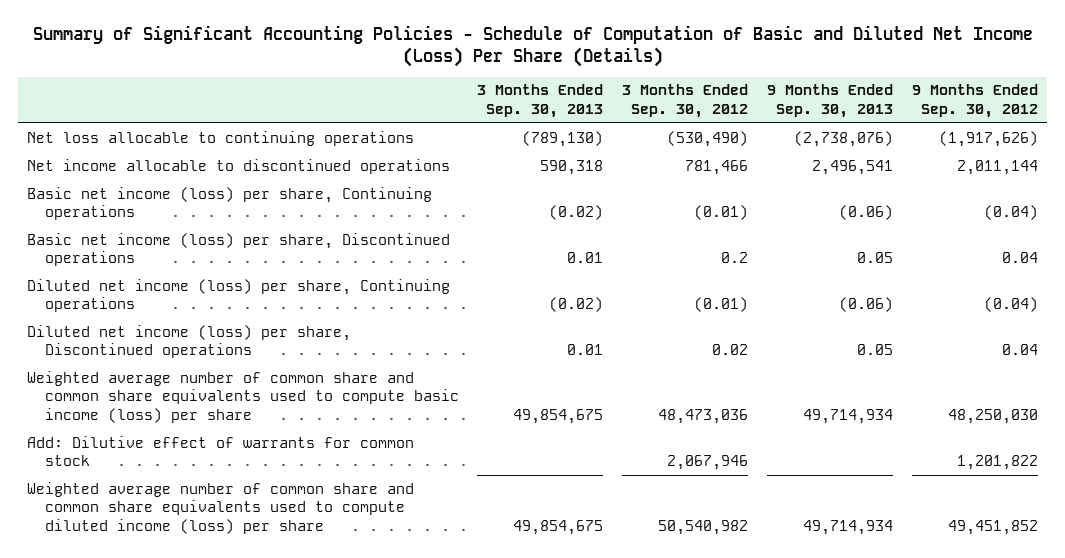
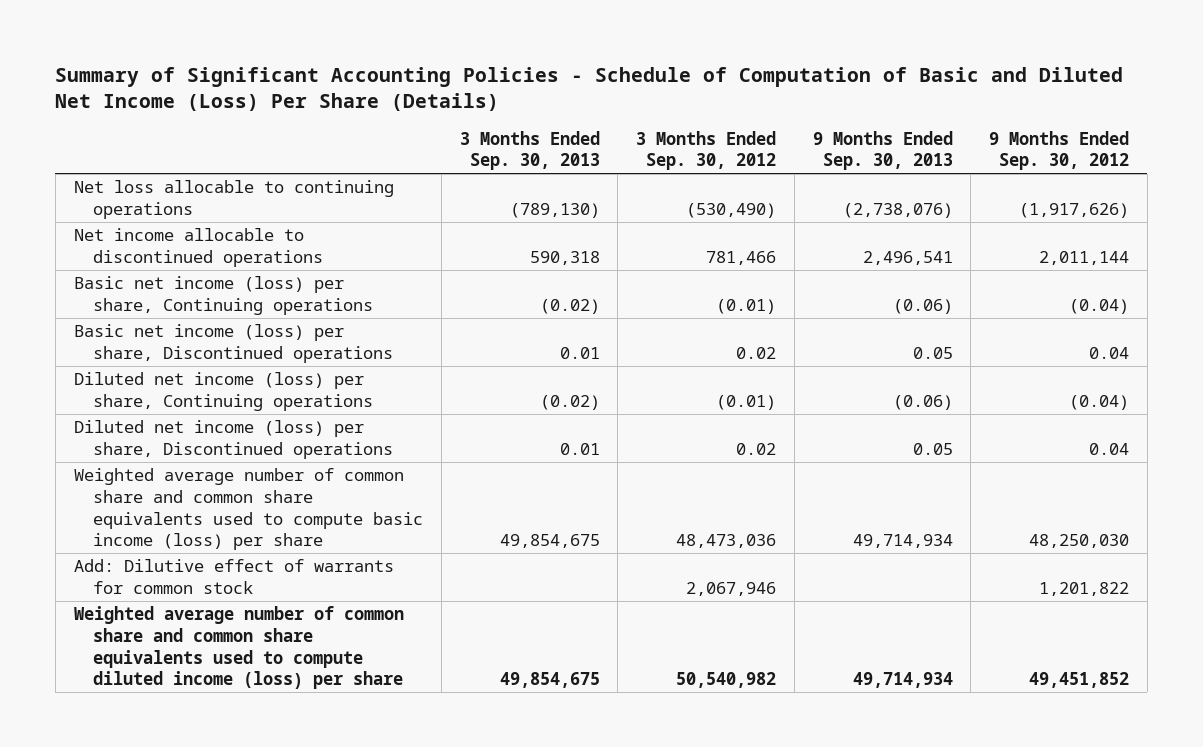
- Basic net income (loss) per share, Discontinued operations | 0.01 | 0.2 | 0.05 | 0.04
+ Basic net income (loss) per share, Discontinued operations | 0.01 | 0.02 | 0.05 | 0.04

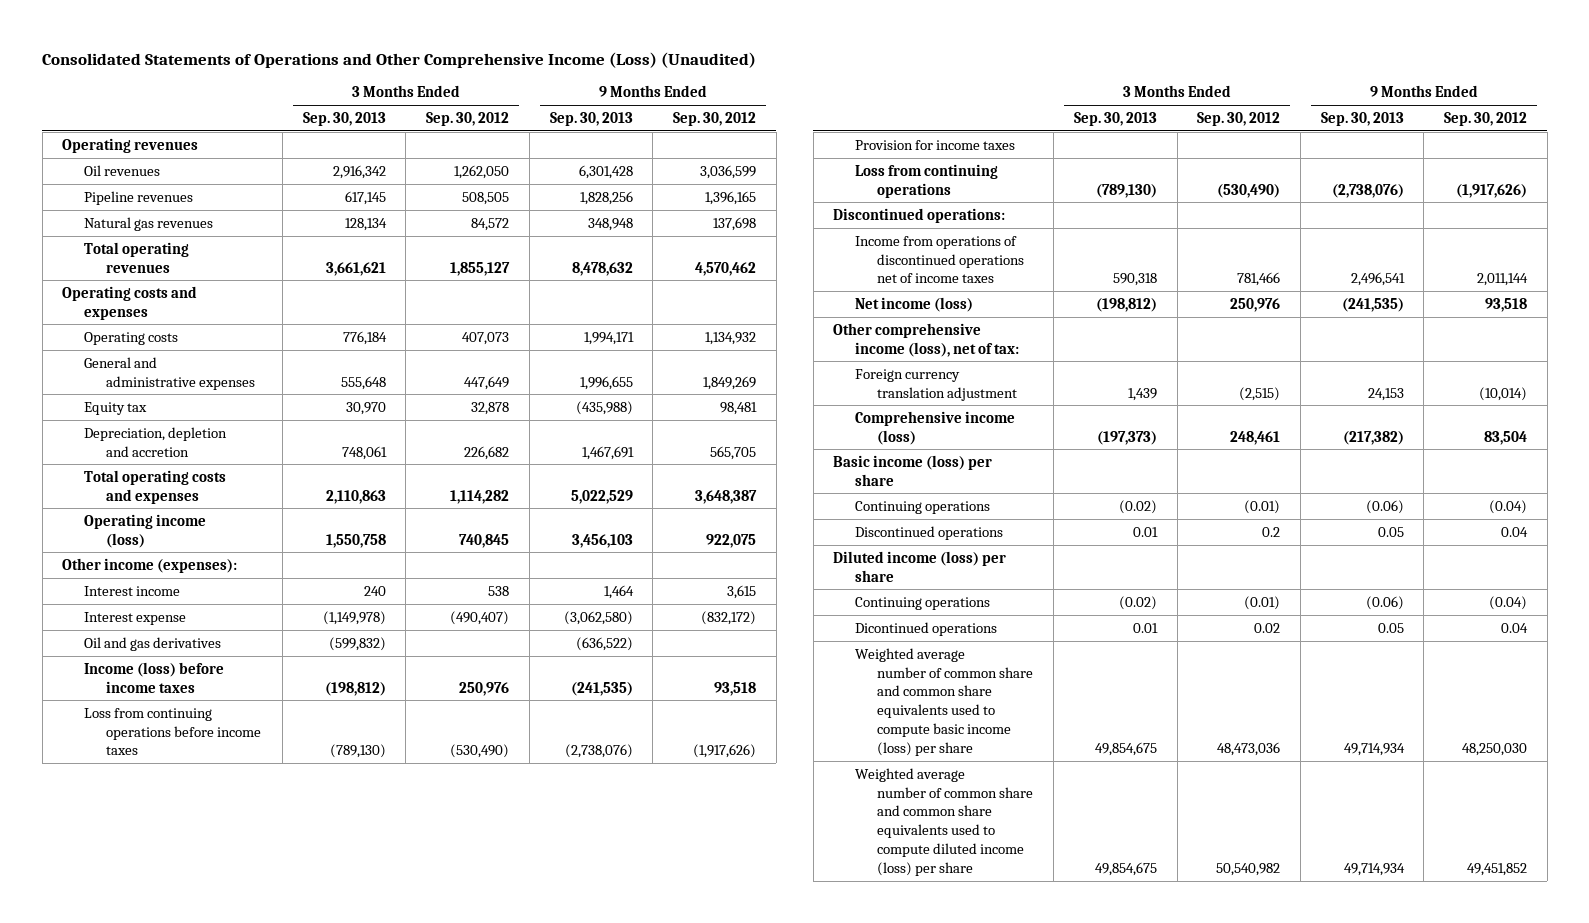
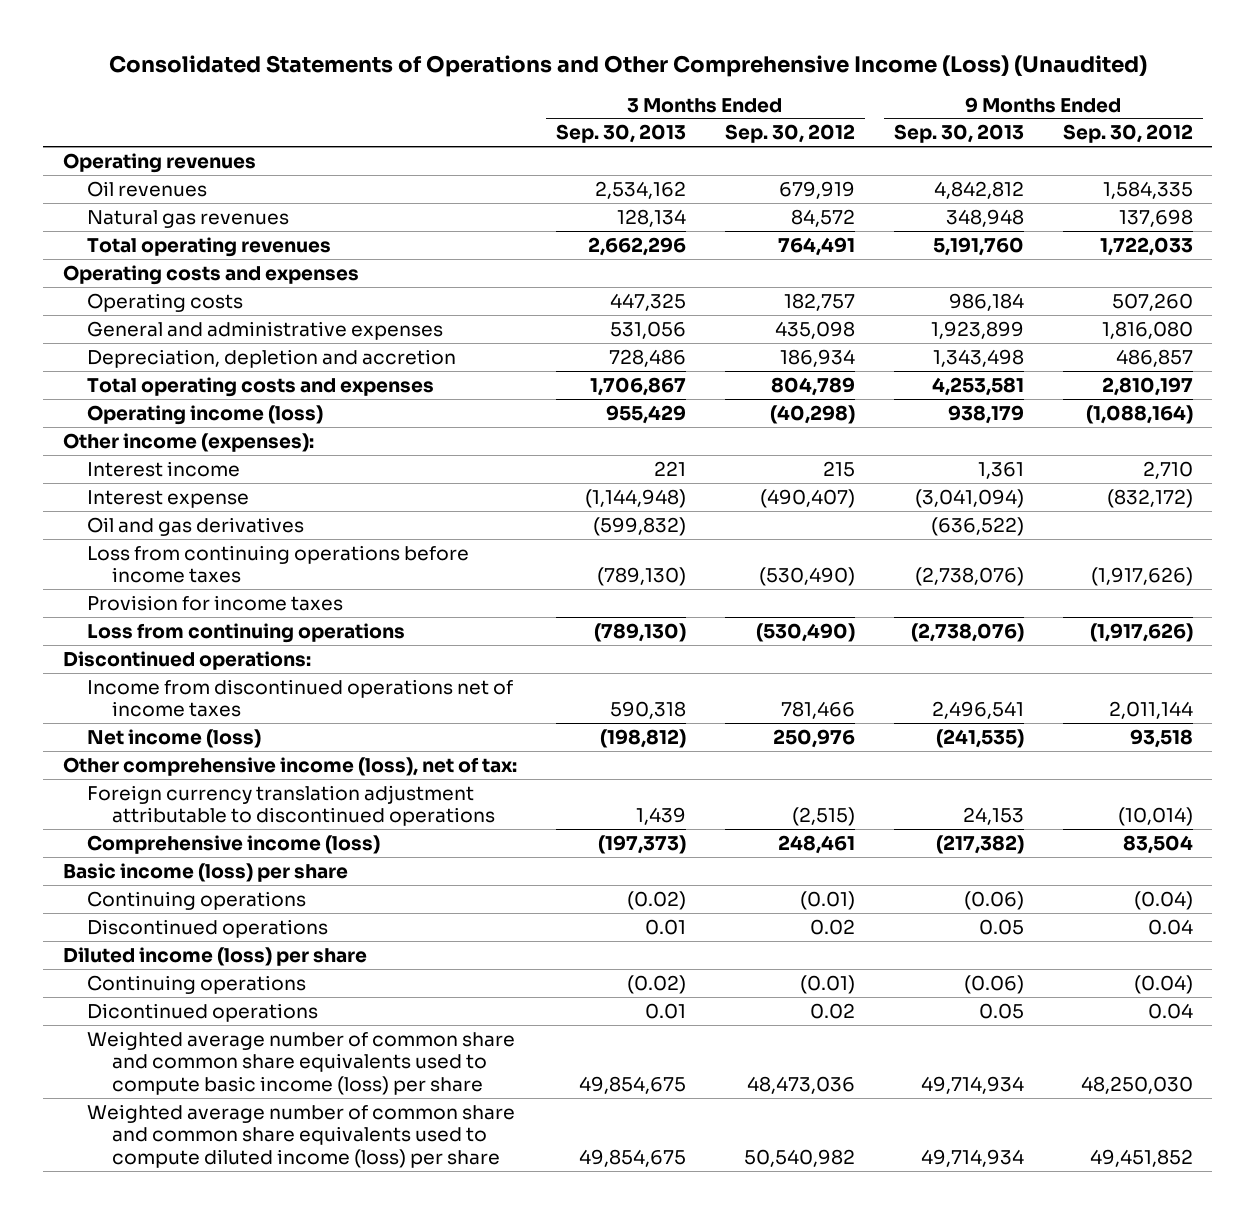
- Oil revenues | 2,916,342 | 1,262,050 | 6,301,428 | 3,036,599
- Pipeline revenues | 617,145 | 508,505 | 1,828,256 | 1,396,165
+ Oil revenues | 2,534,162 | 679,919 | 4,842,812 | 1,584,335
- Total operating revenues | 3,661,621 | 1,855,127 | 8,478,632 | 4,570,462
+ Total operating revenues | 2,662,296 | 764,491 | 5,191,760 | 1,722,033
- Operating costs | 776,184 | 407,073 | 1,994,171 | 1,134,932
- General and administrative expenses | 555,648 | 447,649 | 1,996,655 | 1,849,269
- Equity tax | 30,970 | 32,878 | (435,988) | 98,481
- Depreciation, depletion and accretion | 748,061 | 226,682 | 1,467,691 | 565,705
- Total operating costs and expenses | 2,110,863 | 1,114,282 | 5,022,529 | 3,648,387
- Operating income (loss) | 1,550,758 | 740,845 | 3,456,103 | 922,075
+ Operating costs | 447,325 | 182,757 | 986,184 | 507,260
+ General and administrative expenses | 531,056 | 435,098 | 1,923,899 | 1,816,080
+ Depreciation, depletion and accretion | 728,486 | 186,934 | 1,343,498 | 486,857
+ Total operating costs and expenses | 1,706,867 | 804,789 | 4,253,581 | 2,810,197
+ Operating income (loss) | 955,429 | (40,298) | 938,179 | (1,088,164)
- Interest income | 240 | 538 | 1,464 | 3,615
- Interest expense | (1,149,978) | (490,407) | (3,062,580) | (832,172)
+ Interest income | 221 | 215 | 1,361 | 2,710
+ Interest expense | (1,144,948) | (490,407) | (3,041,094) | (832,172)
- Income (loss) before income taxes | (198,812) | 250,976 | (241,535) | 93,518
- Income from operations of discontinued operations net of income taxes | 590,318 | 781,466 | 2,496,541 | 2,011,144
+ Income from discontinued operations net of income taxes | 590,318 | 781,466 | 2,496,541 | 2,011,144
- Foreign currency translation adjustment | 1,439 | (2,515) | 24,153 | (10,014)
+ Foreign currency translation adjustment attributable to discontinued operations | 1,439 | (2,515) | 24,153 | (10,014)
- Discontinued operations | 0.01 | 0.2 | 0.05 | 0.04
+ Discontinued operations | 0.01 | 0.02 | 0.05 | 0.04

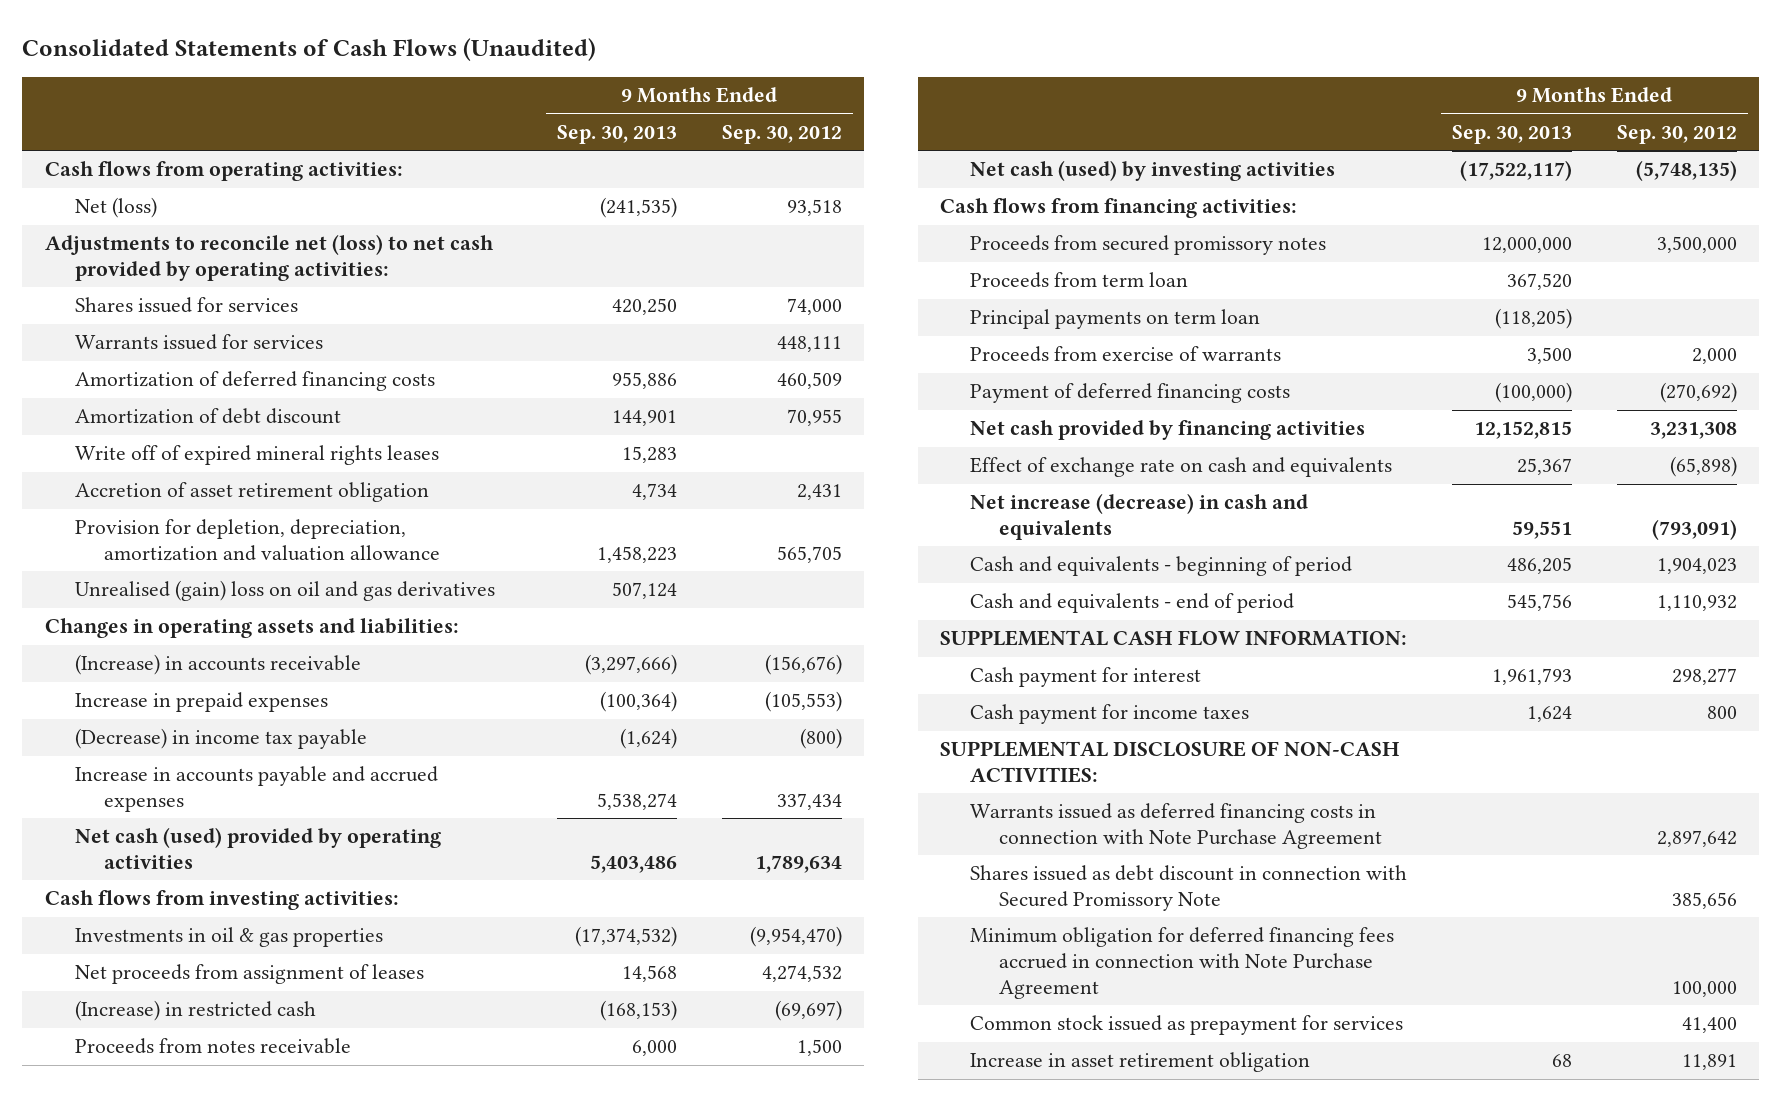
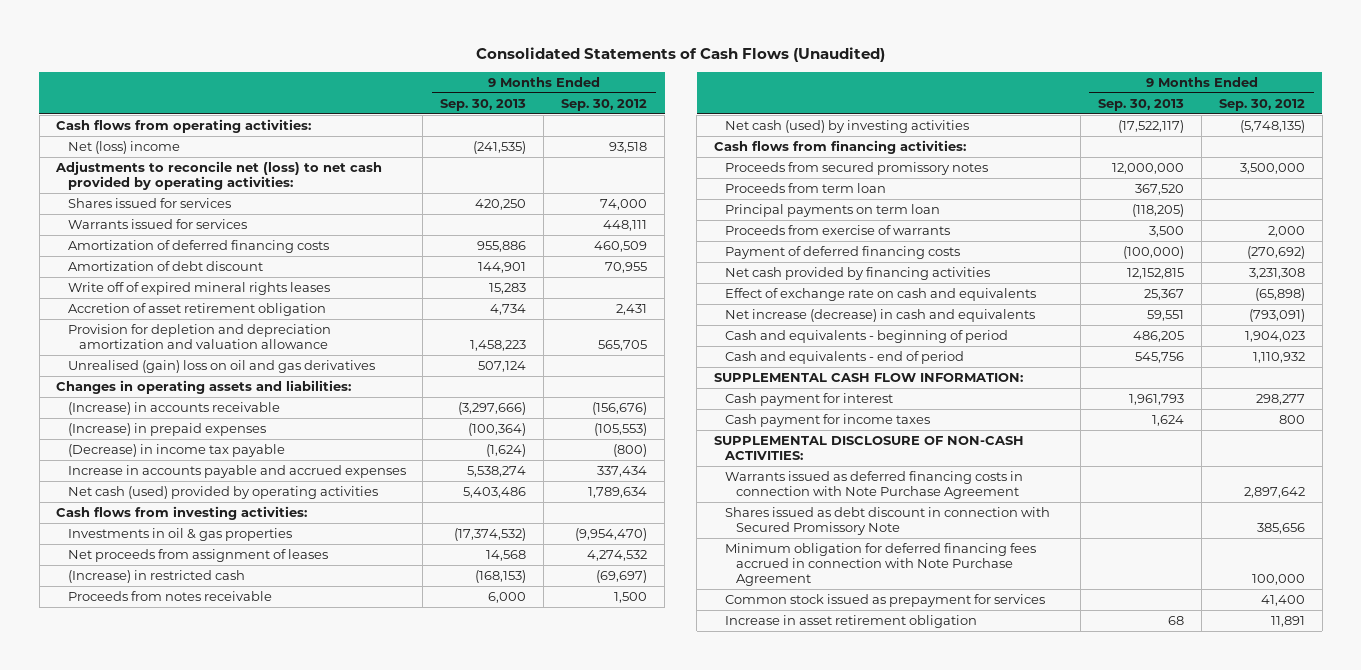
- Net (loss) | (241,535) | 93,518
+ Net (loss) income | (241,535) | 93,518
- Provision for depletion, depreciation, amortization and valuation allowance | 1,458,223 | 565,705
+ Provision for depletion and depreciation amortization and valuation allowance | 1,458,223 | 565,705
- Increase in prepaid expenses | (100,364) | (105,553)
+ (Increase) in prepaid expenses | (100,364) | (105,553)

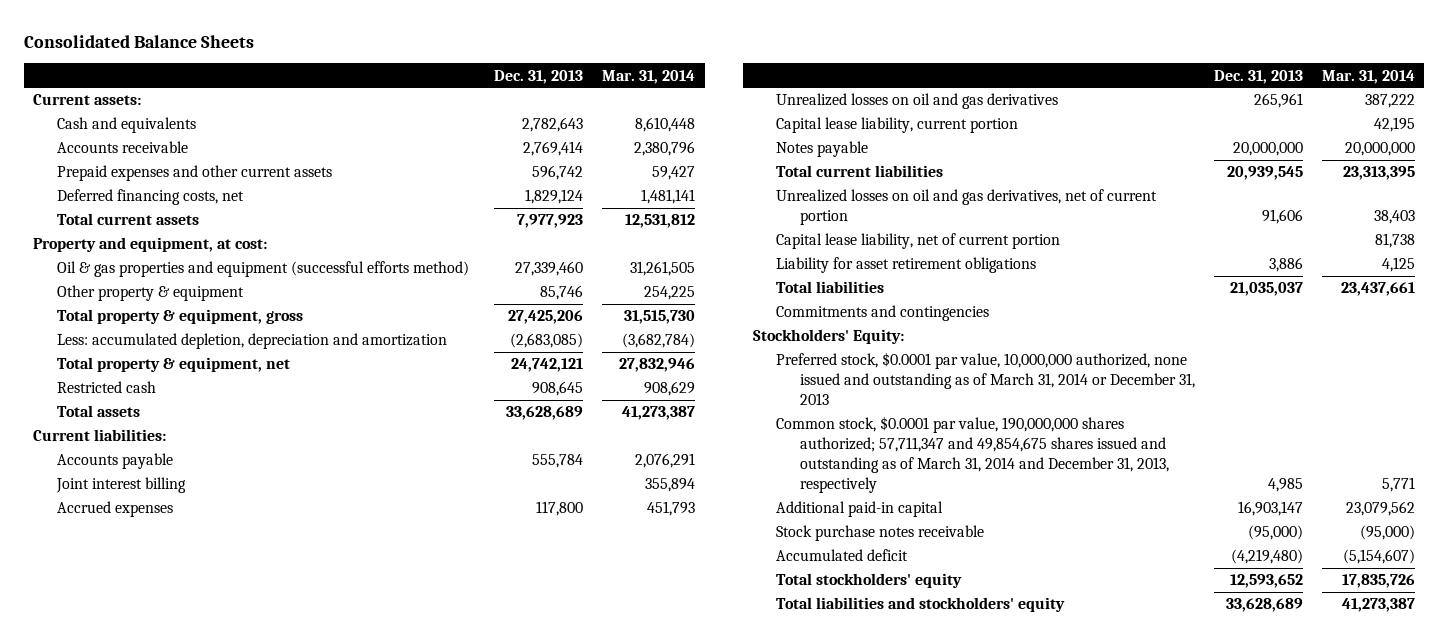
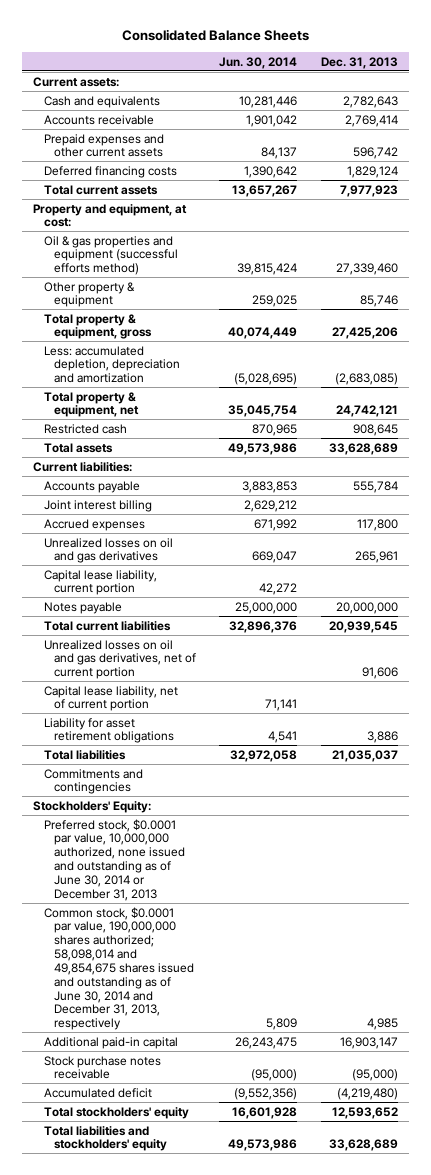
- | Dec. 31, 2013 | Mar. 31, 2014
+ | Jun. 30, 2014 | Dec. 31, 2013
- Deferred financing costs, net | 1,829,124 | 1,481,141
+ Deferred financing costs | 1,390,642 | 1,829,124
- Preferred stock, $0.0001 par value, 10,000,000 authorized, none issued and outstanding as of March 31, 2014 or December 31, 2013
- Common stock, $0.0001 par value, 190,000,000 shares authorized; 57,711,347 and 49,854,675 shares issued and outstanding as of March 31, 2014 and December 31, 2013, respectively | 4,985 | 5,771
+ Preferred stock, $0.0001 par value, 10,000,000 authorized, none issued and outstanding as of June 30, 2014 or December 31, 2013
+ Common stock, $0.0001 par value, 190,000,000 shares authorized; 58,098,014 and 49,854,675 shares issued and outstanding as of June 30, 2014 and December 31, 2013, respectively | 5,809 | 4,985

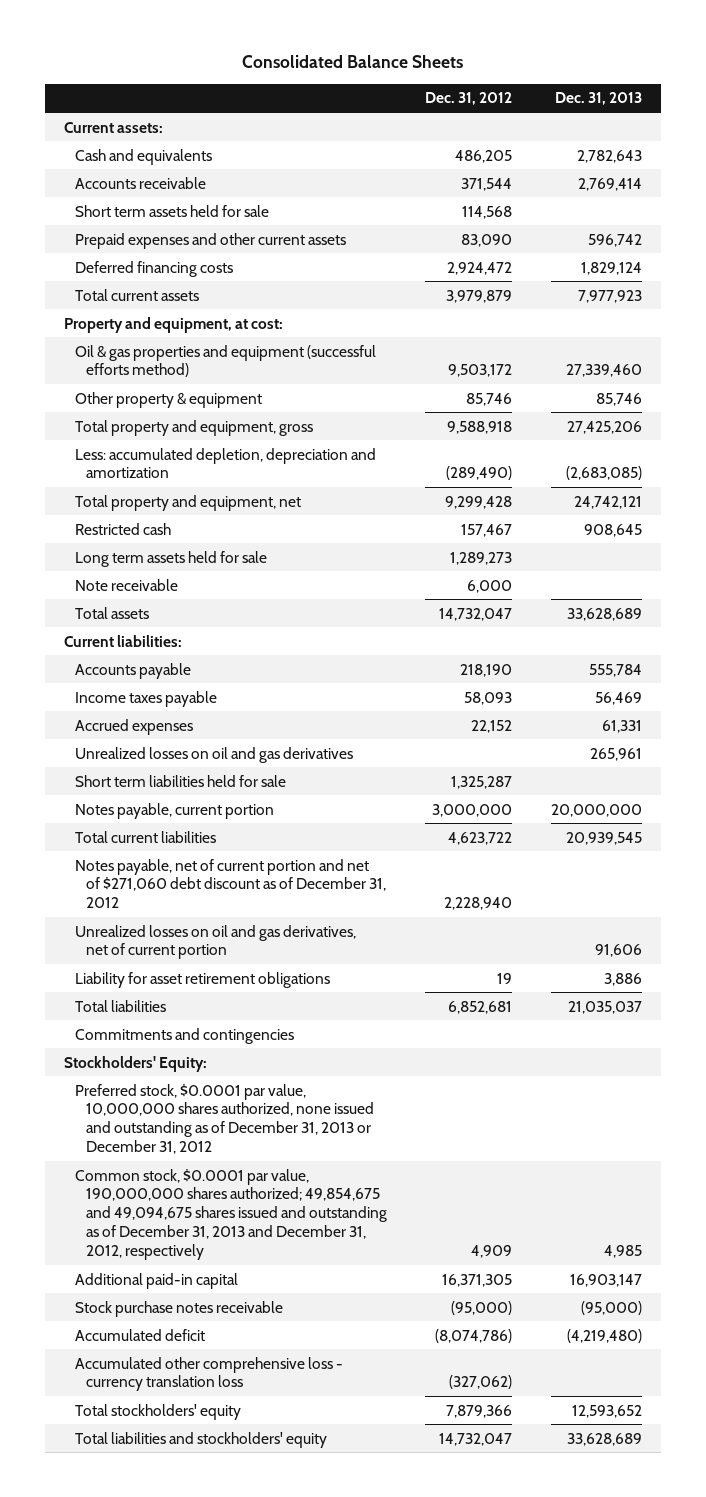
- | Jun. 30, 2014 | Dec. 31, 2013
+ | Dec. 31, 2012 | Dec. 31, 2013
+ Short term assets held for sale | 114,568 |
- Total property & equipment, gross | 40,074,449 | 27,425,206
+ Total property and equipment, gross | 9,588,918 | 27,425,206
- Total property & equipment, net | 35,045,754 | 24,742,121
+ Total property and equipment, net | 9,299,428 | 24,742,121
+ Long term assets held for sale | 1,289,273 |
+ Note receivable | 6,000 |
- Joint interest billing | 2,629,212 |
- Accrued expenses | 671,992 | 117,800
+ Income taxes payable | 58,093 | 56,469
+ Accrued expenses | 22,152 | 61,331
- Capital lease liability, current portion | 42,272 |
- Notes payable | 25,000,000 | 20,000,000
+ Short term liabilities held for sale | 1,325,287 |
+ Notes payable, current portion | 3,000,000 | 20,000,000
+ Notes payable, net of current portion and net of $271,060 debt discount as of December 31, 2012 | 2,228,940 |
- Capital lease liability, net of current portion | 71,141 |
- Preferred stock, $0.0001 par value, 10,000,000 authorized, none issued and outstanding as of June 30, 2014 or December 31, 2013
- Common stock, $0.0001 par value, 190,000,000 shares authorized; 58,098,014 and 49,854,675 shares issued and outstanding as of June 30, 2014 and December 31, 2013, respectively | 5,809 | 4,985
+ Preferred stock, $0.0001 par value, 10,000,000 shares authorized, none issued and outstanding as of December 31, 2013 or December 31, 2012
+ Common stock, $0.0001 par value, 190,000,000 shares authorized; 49,854,675 and 49,094,675 shares issued and outstanding as of December 31, 2013 and December 31, 2012, respectively | 4,909 | 4,985
+ Accumulated other comprehensive loss - currency translation loss | (327,062) |

